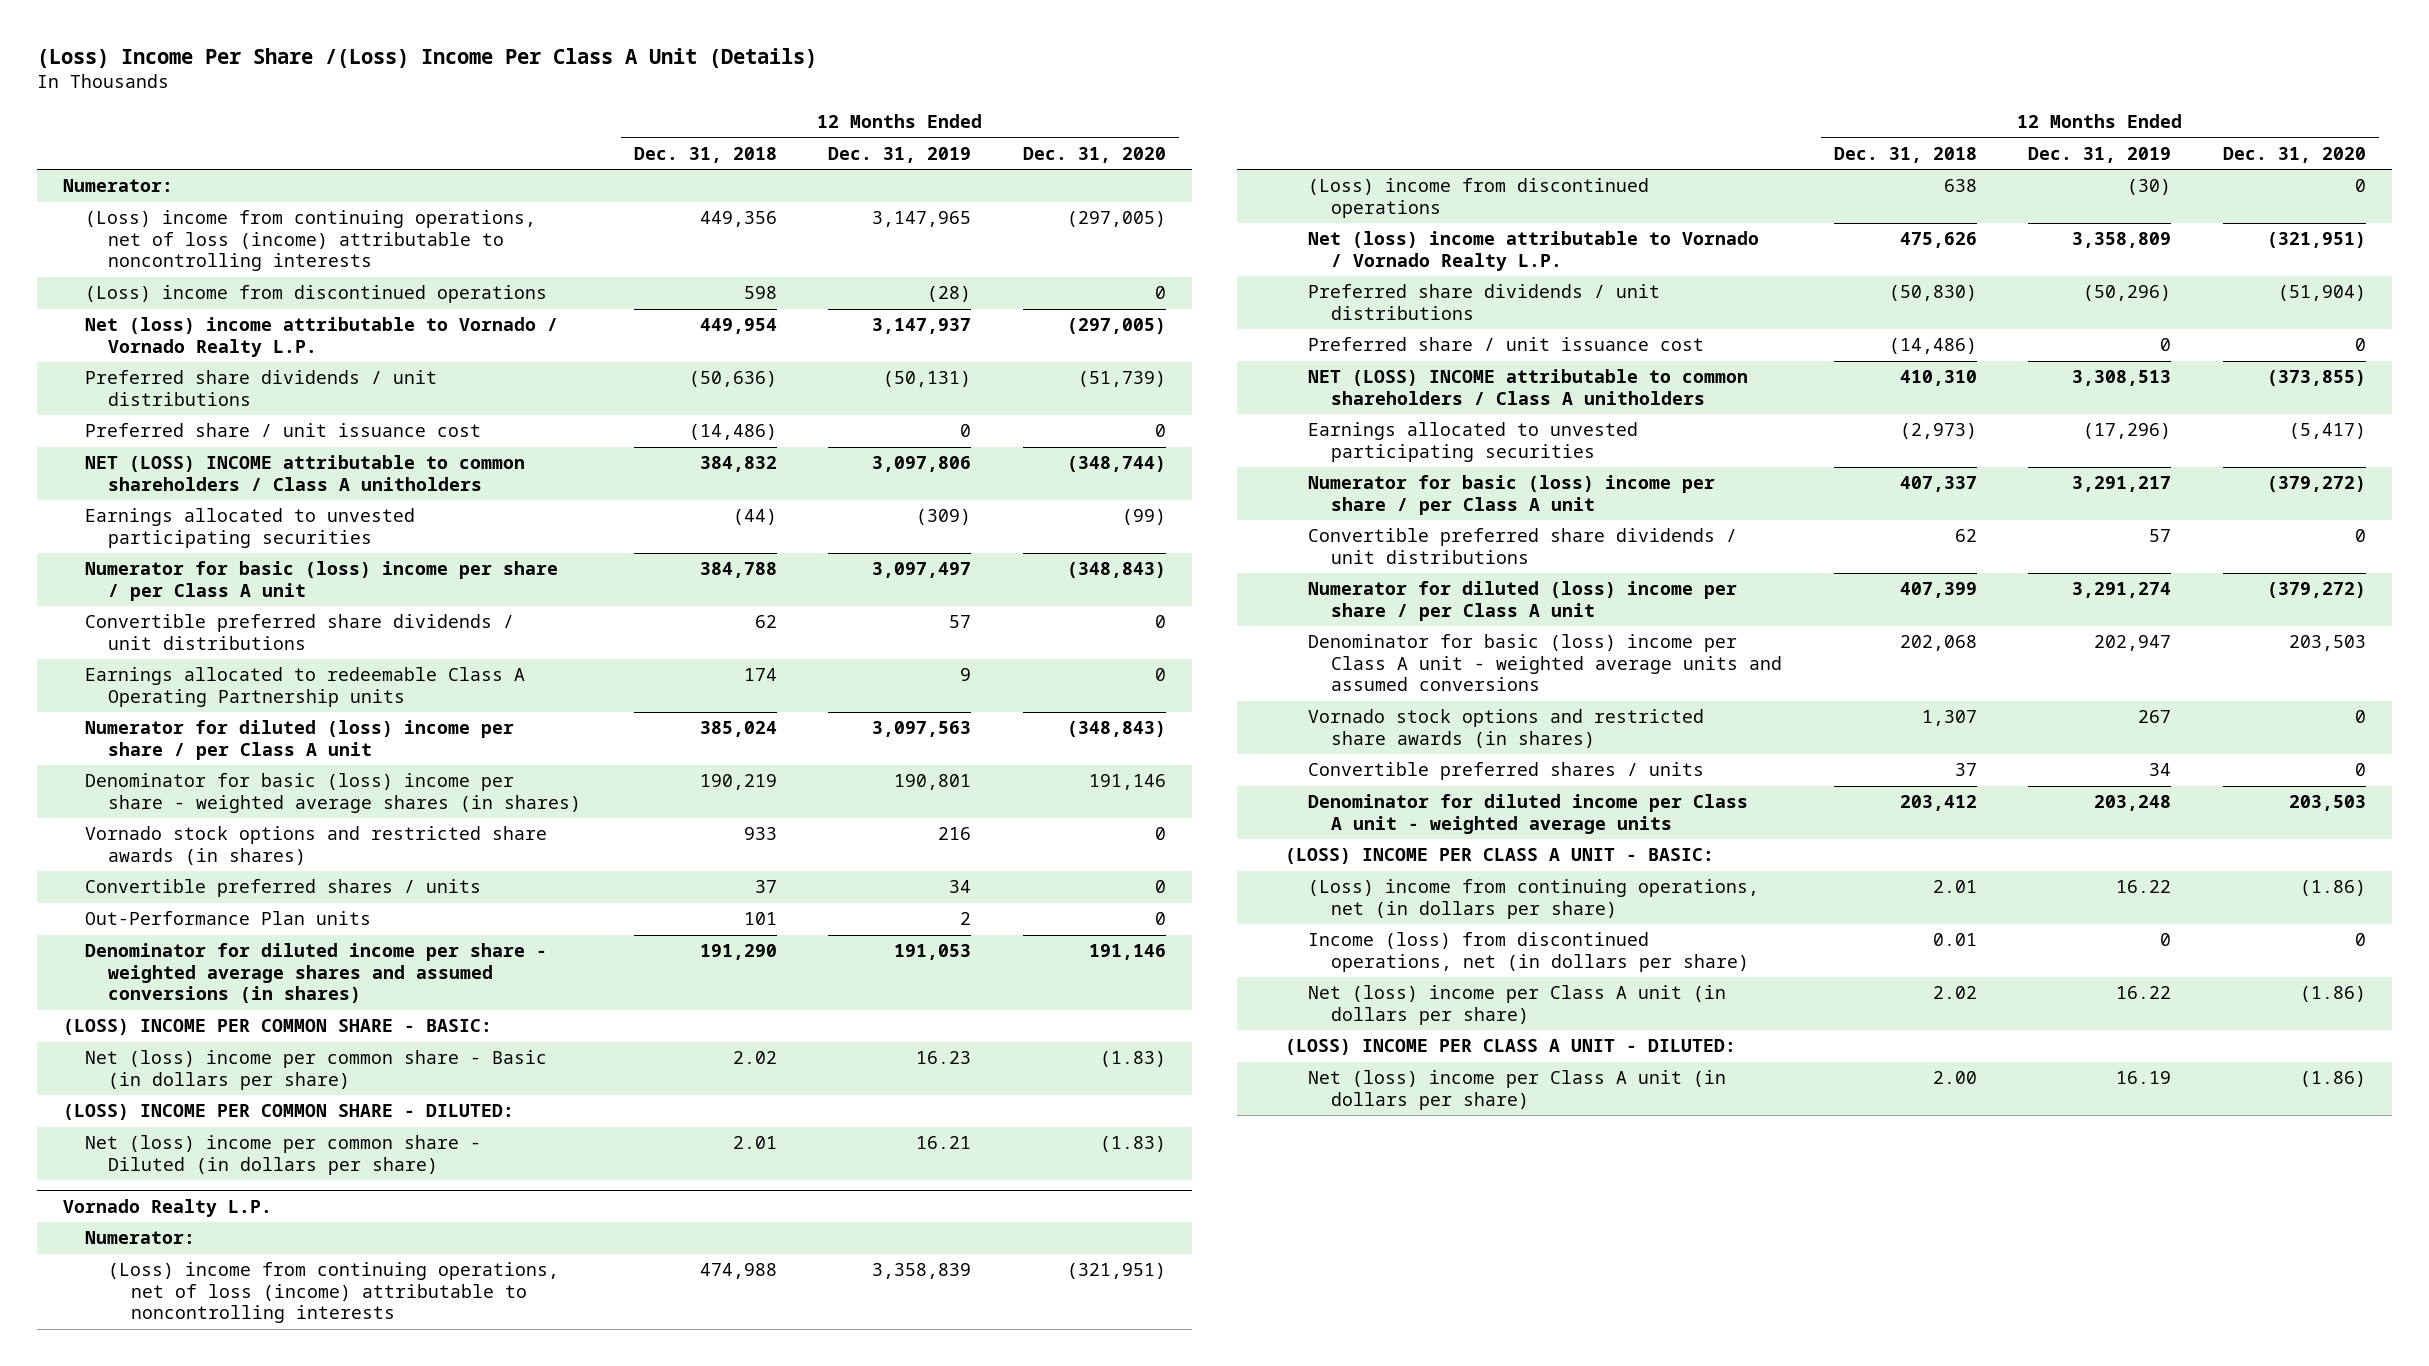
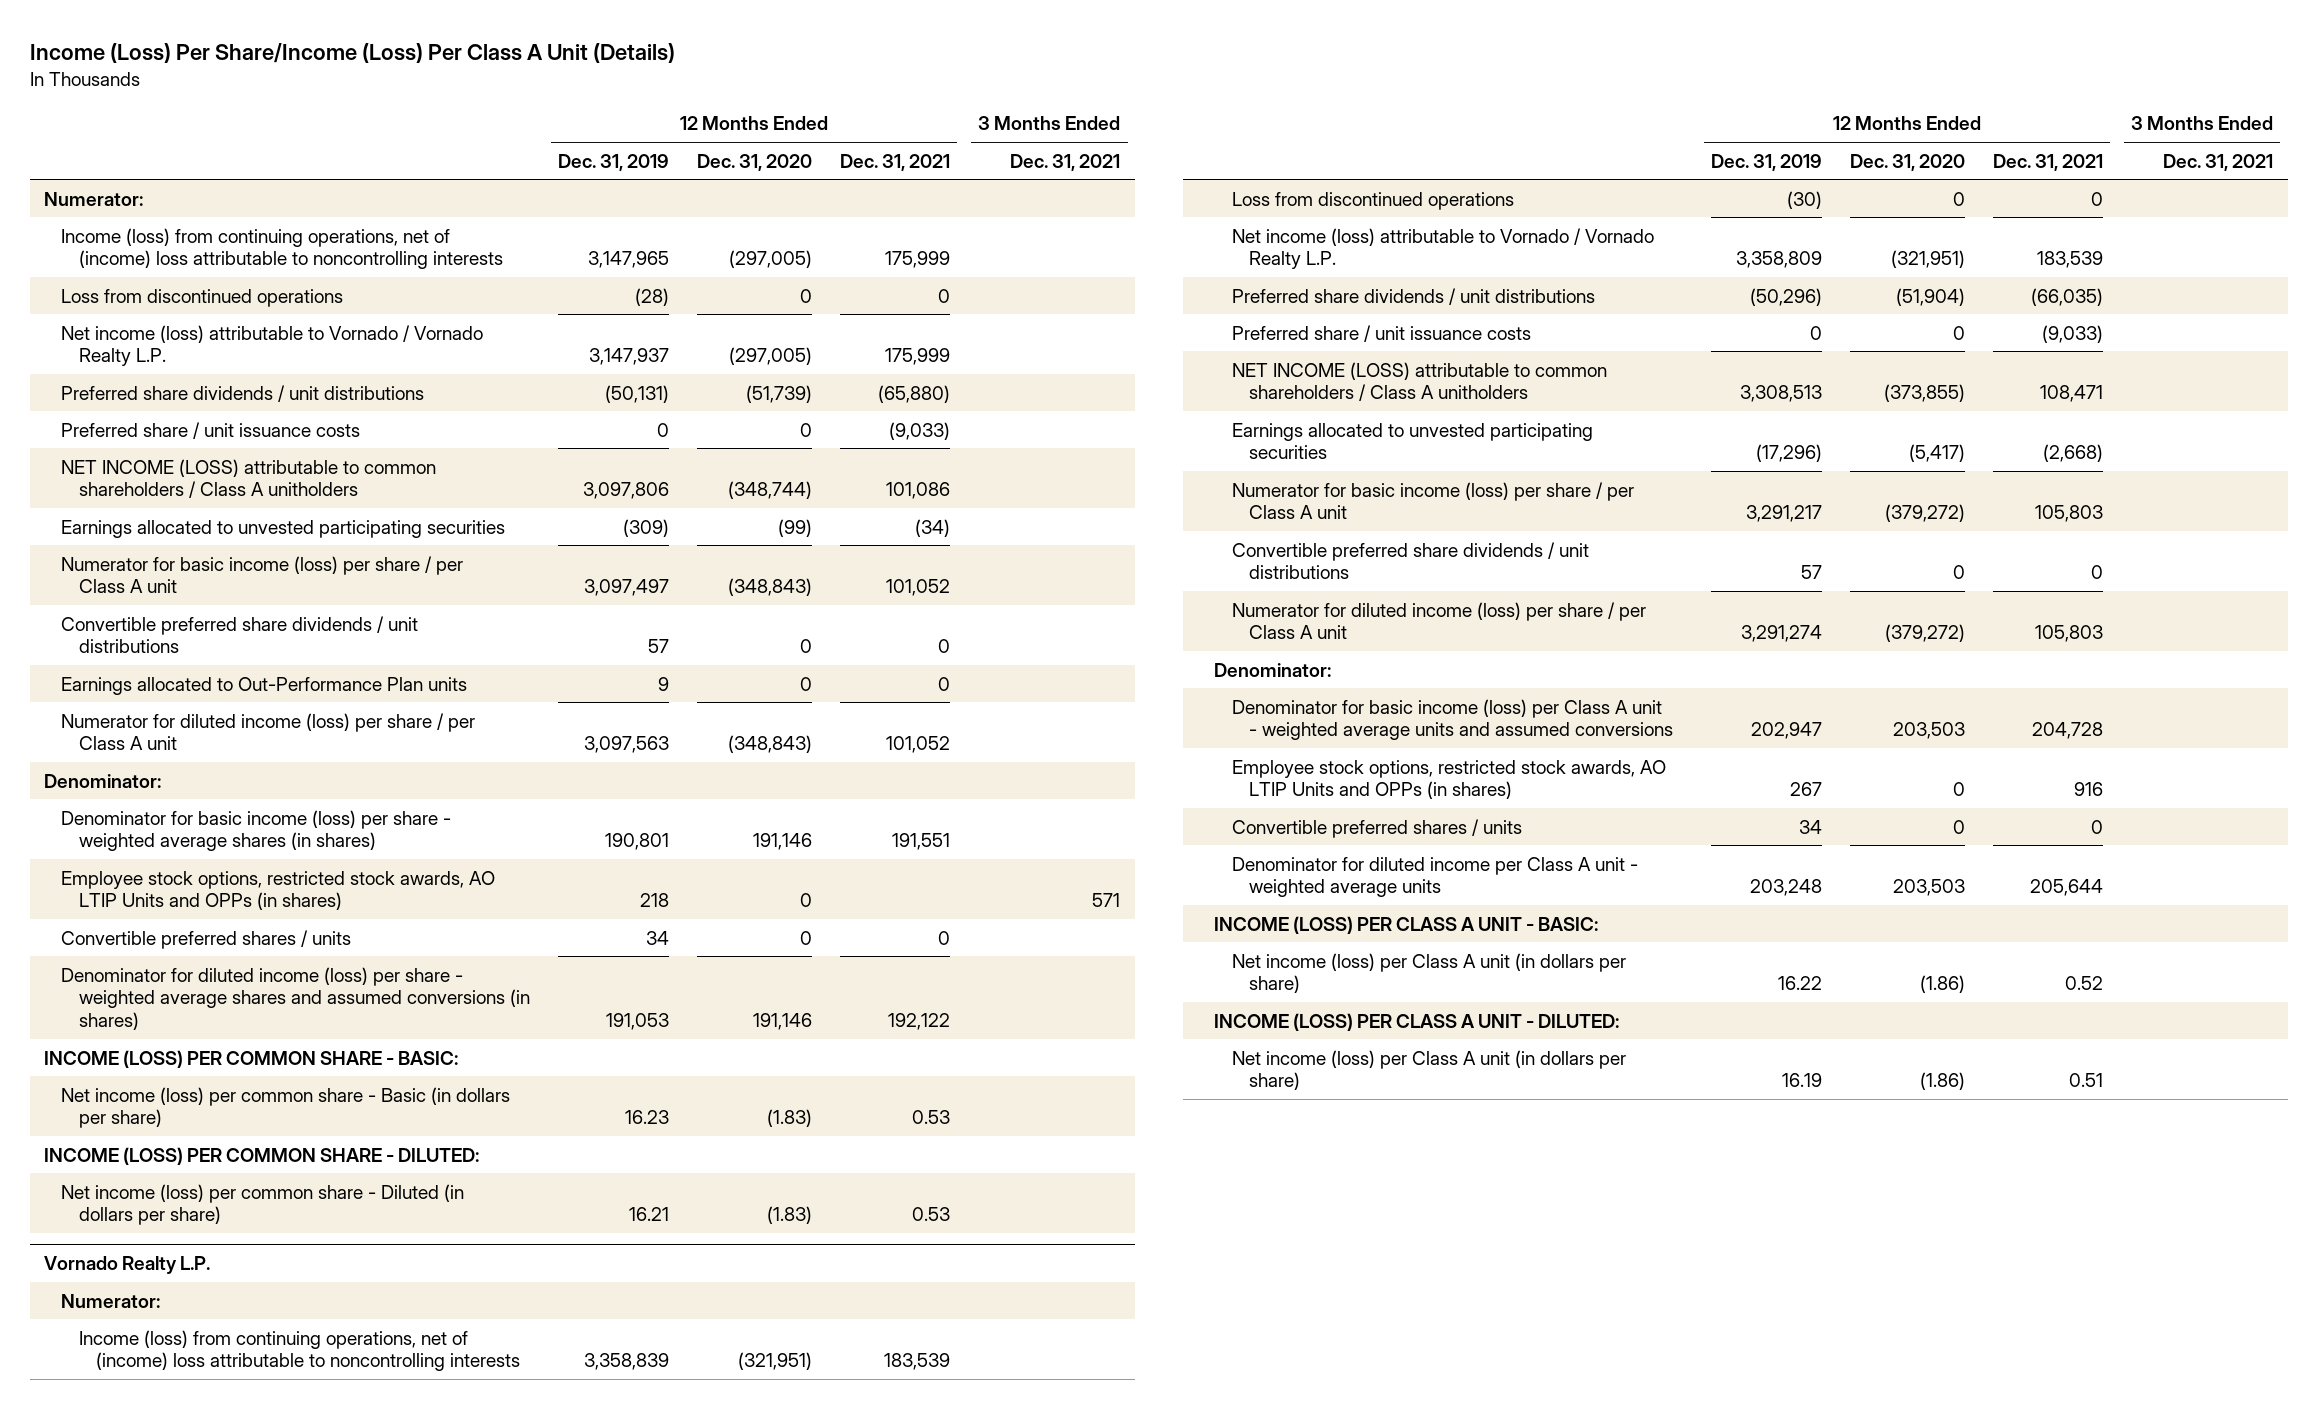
- (Loss) Income Per Share /(Loss) Income Per Class A Unit (Details)
+ Income (Loss) Per Share/Income (Loss) Per Class A Unit (Details)
- | 12 Months Ended Dec. 31, 2018 | 12 Months Ended Dec. 31, 2019 | 12 Months Ended Dec. 31, 2020
+ | 12 Months Ended Dec. 31, 2019 | 12 Months Ended Dec. 31, 2020 | 12 Months Ended Dec. 31, 2021 | 3 Months Ended Dec. 31, 2021
- (Loss) income from continuing operations, net of loss (income) attributable to noncontrolling interests | 449,356 | 3,147,965 | (297,005)
- (Loss) income from discontinued operations | 598 | (28) | 0
- Net (loss) income attributable to Vornado / Vornado Realty L.P. | 449,954 | 3,147,937 | (297,005)
+ Income (loss) from continuing operations, net of (income) loss attributable to noncontrolling interests | 3,147,965 | (297,005) | 175,999 |
+ Loss from discontinued operations | (28) | 0 | 0 |
+ Net income (loss) attributable to Vornado / Vornado Realty L.P. | 3,147,937 | (297,005) | 175,999 |
- Preferred share / unit issuance cost | (14,486) | 0 | 0
- NET (LOSS) INCOME attributable to common shareholders / Class A unitholders | 384,832 | 3,097,806 | (348,744)
+ Preferred share / unit issuance costs | 0 | 0 | (9,033) |
+ NET INCOME (LOSS) attributable to common shareholders / Class A unitholders | 3,097,806 | (348,744) | 101,086 |
- Numerator for basic (loss) income per share / per Class A unit | 384,788 | 3,097,497 | (348,843)
+ Numerator for basic income (loss) per share / per Class A unit | 3,097,497 | (348,843) | 101,052 |
- Earnings allocated to redeemable Class A Operating Partnership units | 174 | 9 | 0
- Numerator for diluted (loss) income per share / per Class A unit | 385,024 | 3,097,563 | (348,843)
- Denominator for basic (loss) income per share - weighted average shares (in shares) | 190,219 | 190,801 | 191,146
- Vornado stock options and restricted share awards (in shares) | 933 | 216 | 0
+ Earnings allocated to Out-Performance Plan units | 9 | 0 | 0 |
+ Numerator for diluted income (loss) per share / per Class A unit | 3,097,563 | (348,843) | 101,052 |
+ Denominator:
+ Denominator for basic income (loss) per share - weighted average shares (in shares) | 190,801 | 191,146 | 191,551 |
+ Employee stock options, restricted stock awards, AO LTIP Units and OPPs (in shares) | 218 | 0 | | 571
- Out-Performance Plan units | 101 | 2 | 0
- Denominator for diluted income per share - weighted average shares and assumed conversions (in shares) | 191,290 | 191,053 | 191,146
- (LOSS) INCOME PER COMMON SHARE - BASIC:
- Net (loss) income per common share - Basic (in dollars per share) | 2.02 | 16.23 | (1.83)
- (LOSS) INCOME PER COMMON SHARE - DILUTED:
- Net (loss) income per common share - Diluted (in dollars per share) | 2.01 | 16.21 | (1.83)
+ Denominator for diluted income (loss) per share - weighted average shares and assumed conversions (in shares) | 191,053 | 191,146 | 192,122 |
+ INCOME (LOSS) PER COMMON SHARE - BASIC:
+ Net income (loss) per common share - Basic (in dollars per share) | 16.23 | (1.83) | 0.53 |
+ INCOME (LOSS) PER COMMON SHARE - DILUTED:
+ Net income (loss) per common share - Diluted (in dollars per share) | 16.21 | (1.83) | 0.53 |
@ Vornado Realty L.P.
- (Loss) income from continuing operations, net of loss (income) attributable to noncontrolling interests | 474,988 | 3,358,839 | (321,951)
- (Loss) income from discontinued operations | 638 | (30) | 0
- Net (loss) income attributable to Vornado / Vornado Realty L.P. | 475,626 | 3,358,809 | (321,951)
+ Income (loss) from continuing operations, net of (income) loss attributable to noncontrolling interests | 3,358,839 | (321,951) | 183,539 |
+ Loss from discontinued operations | (30) | 0 | 0 |
+ Net income (loss) attributable to Vornado / Vornado Realty L.P. | 3,358,809 | (321,951) | 183,539 |
- Preferred share / unit issuance cost | (14,486) | 0 | 0
- NET (LOSS) INCOME attributable to common shareholders / Class A unitholders | 410,310 | 3,308,513 | (373,855)
+ Preferred share / unit issuance costs | 0 | 0 | (9,033) |
+ NET INCOME (LOSS) attributable to common shareholders / Class A unitholders | 3,308,513 | (373,855) | 108,471 |
- Numerator for basic (loss) income per share / per Class A unit | 407,337 | 3,291,217 | (379,272)
+ Numerator for basic income (loss) per share / per Class A unit | 3,291,217 | (379,272) | 105,803 |
- Numerator for diluted (loss) income per share / per Class A unit | 407,399 | 3,291,274 | (379,272)
- Denominator for basic (loss) income per Class A unit - weighted average units and assumed conversions | 202,068 | 202,947 | 203,503
- Vornado stock options and restricted share awards (in shares) | 1,307 | 267 | 0
+ Numerator for diluted income (loss) per share / per Class A unit | 3,291,274 | (379,272) | 105,803 |
+ Denominator:
+ Denominator for basic income (loss) per Class A unit - weighted average units and assumed conversions | 202,947 | 203,503 | 204,728 |
+ Employee stock options, restricted stock awards, AO LTIP Units and OPPs (in shares) | 267 | 0 | 916 |
- (LOSS) INCOME PER CLASS A UNIT - BASIC:
- (Loss) income from continuing operations, net (in dollars per share) | 2.01 | 16.22 | (1.86)
- Income (loss) from discontinued operations, net (in dollars per share) | 0.01 | 0 | 0
- Net (loss) income per Class A unit (in dollars per share) | 2.02 | 16.22 | (1.86)
- (LOSS) INCOME PER CLASS A UNIT - DILUTED:
- Net (loss) income per Class A unit (in dollars per share) | 2.00 | 16.19 | (1.86)
+ INCOME (LOSS) PER CLASS A UNIT - BASIC:
+ Net income (loss) per Class A unit (in dollars per share) | 16.22 | (1.86) | 0.52 |
+ INCOME (LOSS) PER CLASS A UNIT - DILUTED:
+ Net income (loss) per Class A unit (in dollars per share) | 16.19 | (1.86) | 0.51 |

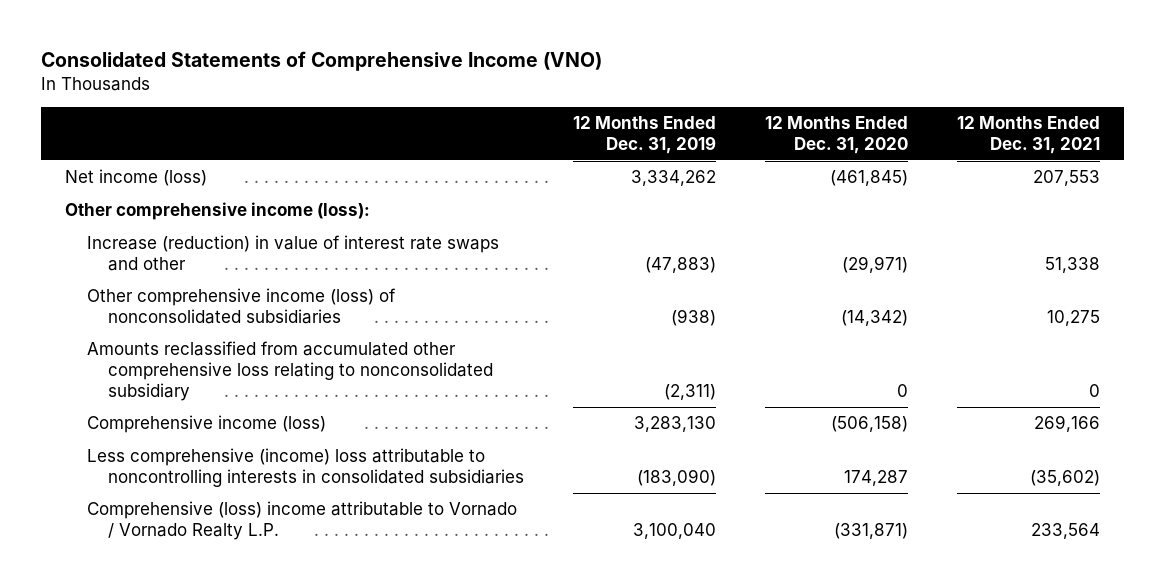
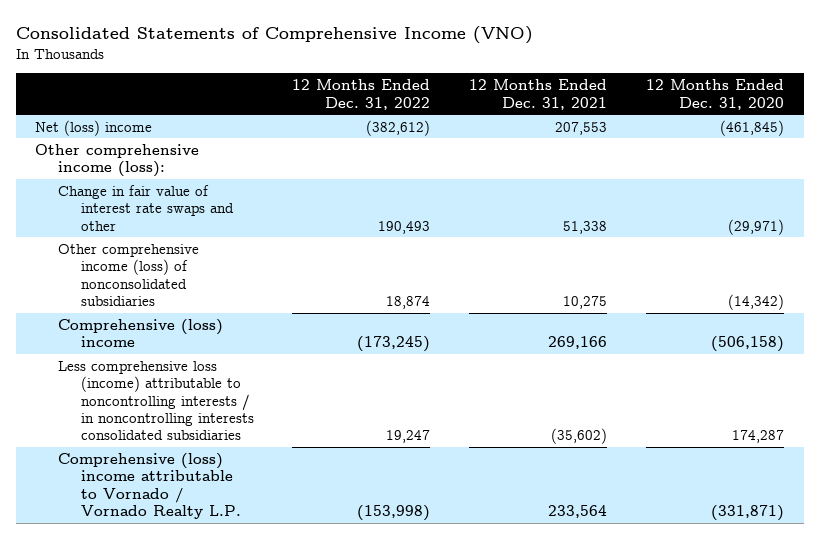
- | 12 Months Ended Dec. 31, 2019 | 12 Months Ended Dec. 31, 2020 | 12 Months Ended Dec. 31, 2021
+ | 12 Months Ended Dec. 31, 2022 | 12 Months Ended Dec. 31, 2021 | 12 Months Ended Dec. 31, 2020
- Net income (loss) | 3,334,262 | (461,845) | 207,553
+ Net (loss) income | (382,612) | 207,553 | (461,845)
- Increase (reduction) in value of interest rate swaps and other | (47,883) | (29,971) | 51,338
+ Change in fair value of interest rate swaps and other | 190,493 | 51,338 | (29,971)
- Amounts reclassified from accumulated other comprehensive loss relating to nonconsolidated subsidiary | (2,311) | 0 | 0
- Comprehensive income (loss) | 3,283,130 | (506,158) | 269,166
- Less comprehensive (income) loss attributable to noncontrolling interests in consolidated subsidiaries | (183,090) | 174,287 | (35,602)
+ Comprehensive (loss) income | (173,245) | 269,166 | (506,158)
+ Less comprehensive loss (income) attributable to noncontrolling interests / in noncontrolling interests consolidated subsidiaries | 19,247 | (35,602) | 174,287

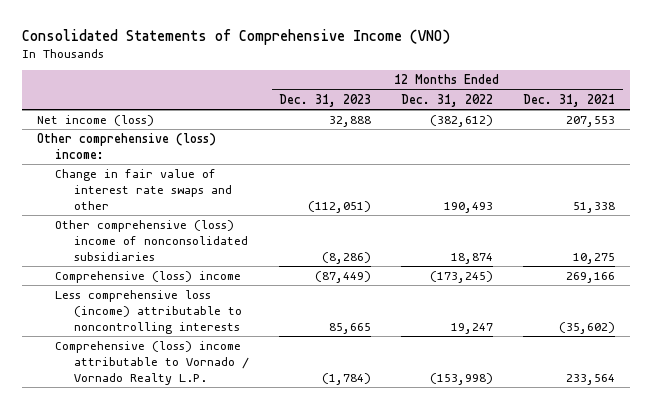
- | 12 Months Ended Dec. 31, 2022 | 12 Months Ended Dec. 31, 2021 | 12 Months Ended Dec. 31, 2020
+ | 12 Months Ended Dec. 31, 2023 | 12 Months Ended Dec. 31, 2022 | 12 Months Ended Dec. 31, 2021
- Net (loss) income | (382,612) | 207,553 | (461,845)
- Other comprehensive income (loss):
+ Net income (loss) | 32,888 | (382,612) | 207,553
+ Other comprehensive (loss) income:
- Other comprehensive income (loss) of nonconsolidated subsidiaries | 18,874 | 10,275 | (14,342)
+ Other comprehensive (loss) income of nonconsolidated subsidiaries | (8,286) | 18,874 | 10,275
- Less comprehensive loss (income) attributable to noncontrolling interests / in noncontrolling interests consolidated subsidiaries | 19,247 | (35,602) | 174,287
+ Less comprehensive loss (income) attributable to noncontrolling interests | 85,665 | 19,247 | (35,602)

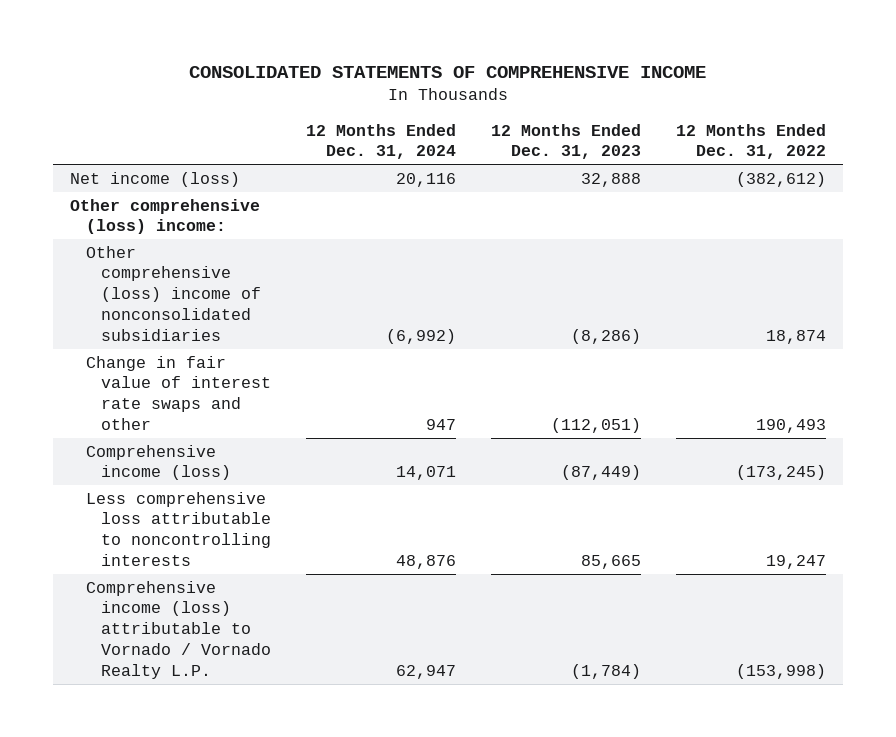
- Consolidated Statements of Comprehensive Income (VNO)
+ CONSOLIDATED STATEMENTS OF COMPREHENSIVE INCOME
- | 12 Months Ended Dec. 31, 2023 | 12 Months Ended Dec. 31, 2022 | 12 Months Ended Dec. 31, 2021
+ | 12 Months Ended Dec. 31, 2024 | 12 Months Ended Dec. 31, 2023 | 12 Months Ended Dec. 31, 2022
- Comprehensive (loss) income | (87,449) | (173,245) | 269,166
- Less comprehensive loss (income) attributable to noncontrolling interests | 85,665 | 19,247 | (35,602)
- Comprehensive (loss) income attributable to Vornado / Vornado Realty L.P. | (1,784) | (153,998) | 233,564
moved down: Change in fair value of interest rate swaps and other | 947 | (112,051) | 190,493
+ Comprehensive income (loss) | 14,071 | (87,449) | (173,245)
+ Less comprehensive loss attributable to noncontrolling interests | 48,876 | 85,665 | 19,247
+ Comprehensive income (loss) attributable to Vornado / Vornado Realty L.P. | 62,947 | (1,784) | (153,998)

